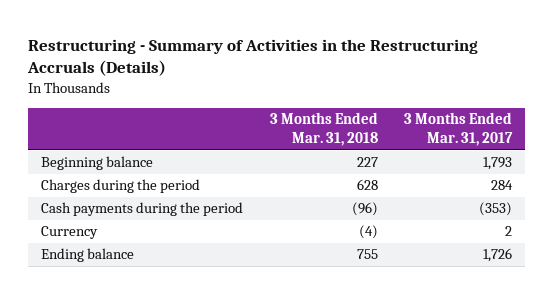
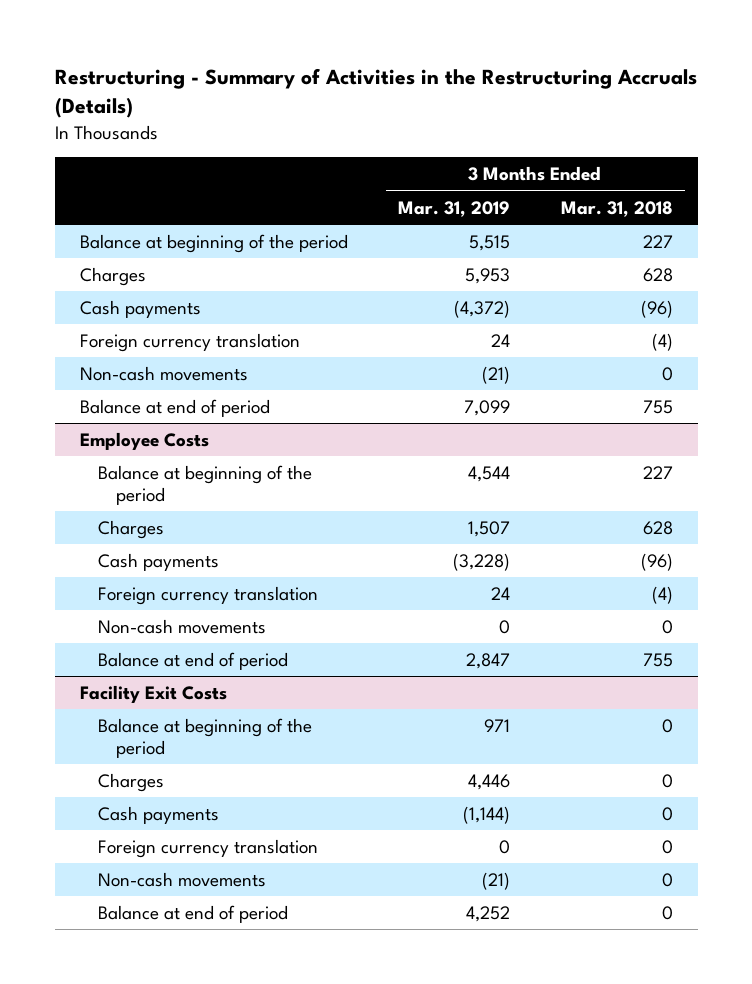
- | 3 Months Ended Mar. 31, 2018 | 3 Months Ended Mar. 31, 2017
+ | 3 Months Ended Mar. 31, 2019 | 3 Months Ended Mar. 31, 2018
- Beginning balance | 227 | 1,793
- Charges during the period | 628 | 284
- Cash payments during the period | (96) | (353)
- Currency | (4) | 2
- Ending balance | 755 | 1,726
+ Balance at beginning of the period | 5,515 | 227
+ Charges | 5,953 | 628
+ Cash payments | (4,372) | (96)
+ Foreign currency translation | 24 | (4)
+ Non-cash movements | (21) | 0
+ Balance at end of period | 7,099 | 755
+ Employee Costs
+ Balance at beginning of the period | 4,544 | 227
+ Charges | 1,507 | 628
+ Cash payments | (3,228) | (96)
+ Foreign currency translation | 24 | (4)
+ Non-cash movements | 0 | 0
+ Balance at end of period | 2,847 | 755
+ Facility Exit Costs
+ Balance at beginning of the period | 971 | 0
+ Charges | 4,446 | 0
+ Cash payments | (1,144) | 0
+ Foreign currency translation | 0 | 0
+ Non-cash movements | (21) | 0
+ Balance at end of period | 4,252 | 0

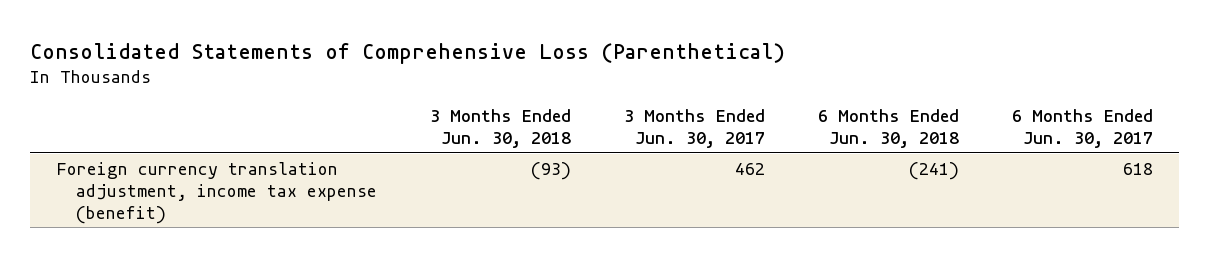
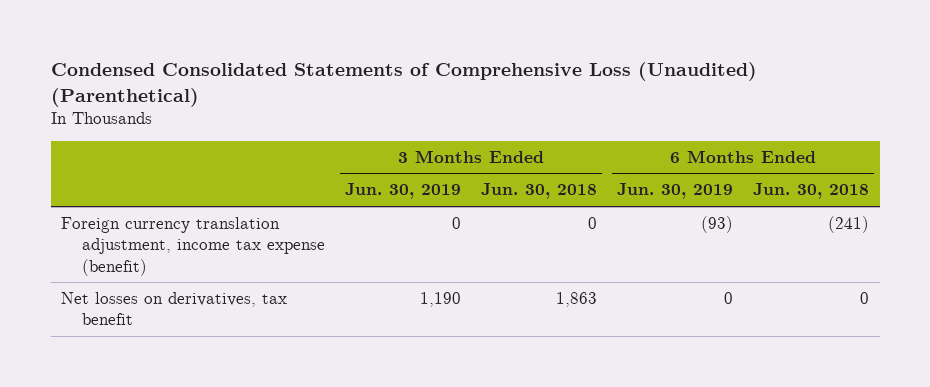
- Consolidated Statements of Comprehensive Loss (Parenthetical)
+ Condensed Consolidated Statements of Comprehensive Loss (Unaudited) (Parenthetical)
- | 3 Months Ended Jun. 30, 2018 | 3 Months Ended Jun. 30, 2017 | 6 Months Ended Jun. 30, 2018 | 6 Months Ended Jun. 30, 2017
+ | 3 Months Ended Jun. 30, 2019 | 3 Months Ended Jun. 30, 2018 | 6 Months Ended Jun. 30, 2019 | 6 Months Ended Jun. 30, 2018
- Foreign currency translation adjustment, income tax expense (benefit) | (93) | 462 | (241) | 618
+ Foreign currency translation adjustment, income tax expense (benefit) | 0 | 0 | (93) | (241)
+ Net losses on derivatives, tax benefit | 1,190 | 1,863 | 0 | 0

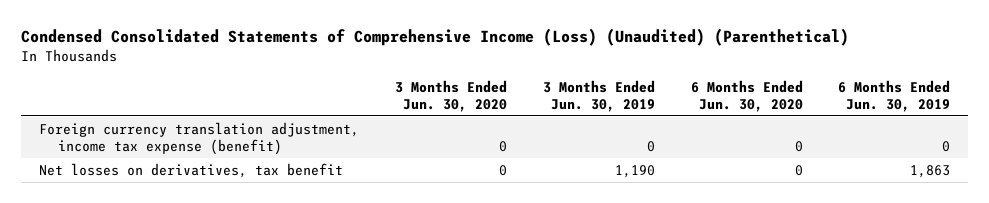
- Condensed Consolidated Statements of Comprehensive Loss (Unaudited) (Parenthetical)
+ Condensed Consolidated Statements of Comprehensive Income (Loss) (Unaudited) (Parenthetical)
- | 3 Months Ended Jun. 30, 2019 | 3 Months Ended Jun. 30, 2018 | 6 Months Ended Jun. 30, 2019 | 6 Months Ended Jun. 30, 2018
+ | 3 Months Ended Jun. 30, 2020 | 3 Months Ended Jun. 30, 2019 | 6 Months Ended Jun. 30, 2020 | 6 Months Ended Jun. 30, 2019
- Foreign currency translation adjustment, income tax expense (benefit) | 0 | 0 | (93) | (241)
- Net losses on derivatives, tax benefit | 1,190 | 1,863 | 0 | 0
+ Foreign currency translation adjustment, income tax expense (benefit) | 0 | 0 | 0 | 0
+ Net losses on derivatives, tax benefit | 0 | 1,190 | 0 | 1,863

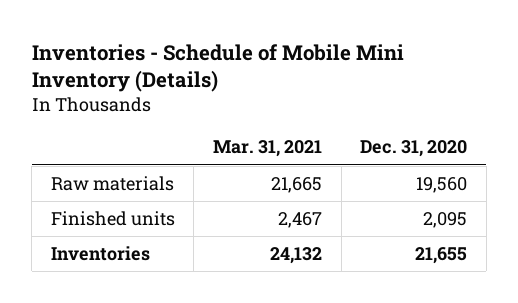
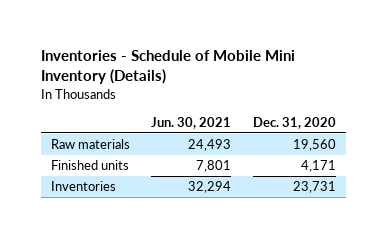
- | Mar. 31, 2021 | Dec. 31, 2020
+ | Jun. 30, 2021 | Dec. 31, 2020
- Finished units | 2,467 | 2,095
- Inventories | 24,132 | 21,655
+ Finished units | 7,801 | 4,171
+ Inventories | 32,294 | 23,731

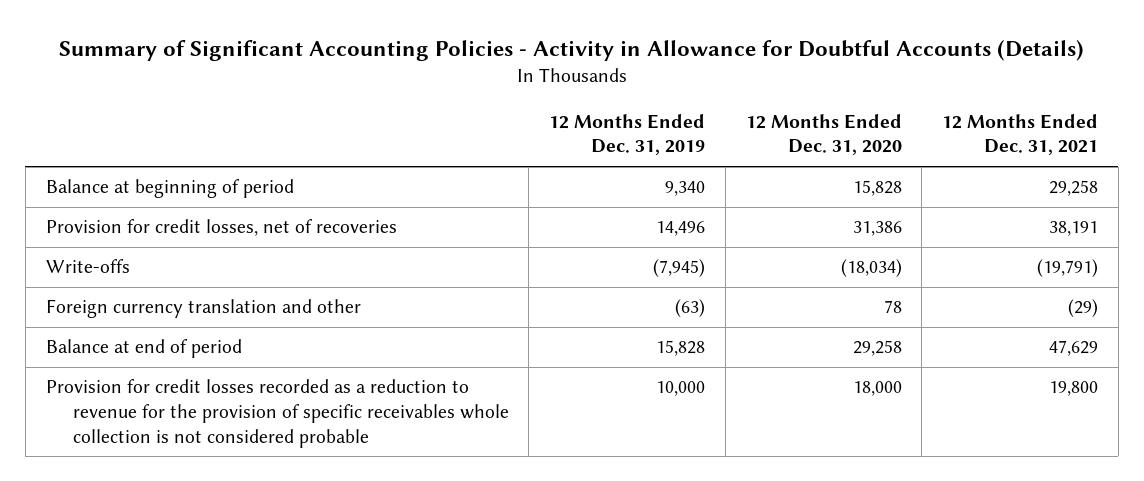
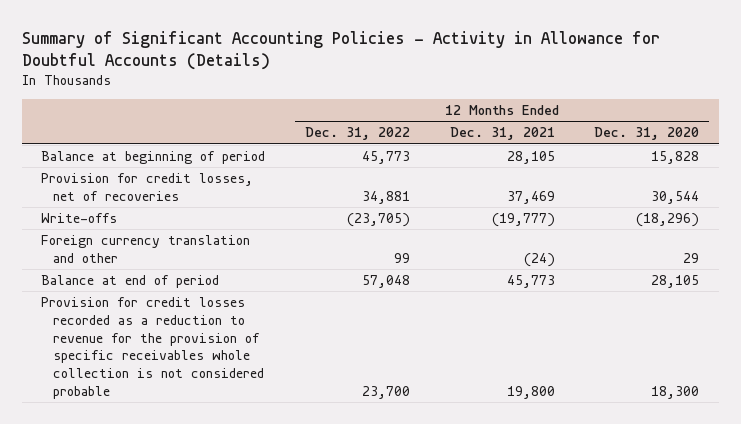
- | 12 Months Ended Dec. 31, 2019 | 12 Months Ended Dec. 31, 2020 | 12 Months Ended Dec. 31, 2021
+ | 12 Months Ended Dec. 31, 2022 | 12 Months Ended Dec. 31, 2021 | 12 Months Ended Dec. 31, 2020
- Balance at beginning of period | 9,340 | 15,828 | 29,258
- Provision for credit losses, net of recoveries | 14,496 | 31,386 | 38,191
- Write-offs | (7,945) | (18,034) | (19,791)
- Foreign currency translation and other | (63) | 78 | (29)
- Balance at end of period | 15,828 | 29,258 | 47,629
- Provision for credit losses recorded as a reduction to revenue for the provision of specific receivables whole collection is not considered probable | 10,000 | 18,000 | 19,800
+ Balance at beginning of period | 45,773 | 28,105 | 15,828
+ Provision for credit losses, net of recoveries | 34,881 | 37,469 | 30,544
+ Write-offs | (23,705) | (19,777) | (18,296)
+ Foreign currency translation and other | 99 | (24) | 29
+ Balance at end of period | 57,048 | 45,773 | 28,105
+ Provision for credit losses recorded as a reduction to revenue for the provision of specific receivables whole collection is not considered probable | 23,700 | 19,800 | 18,300

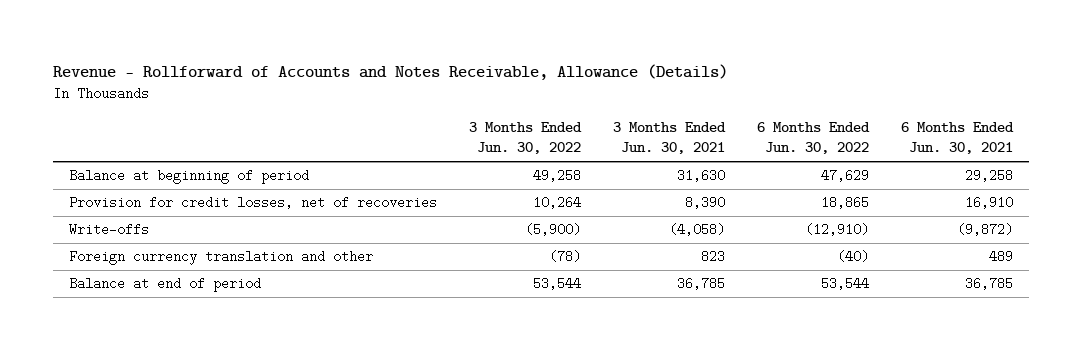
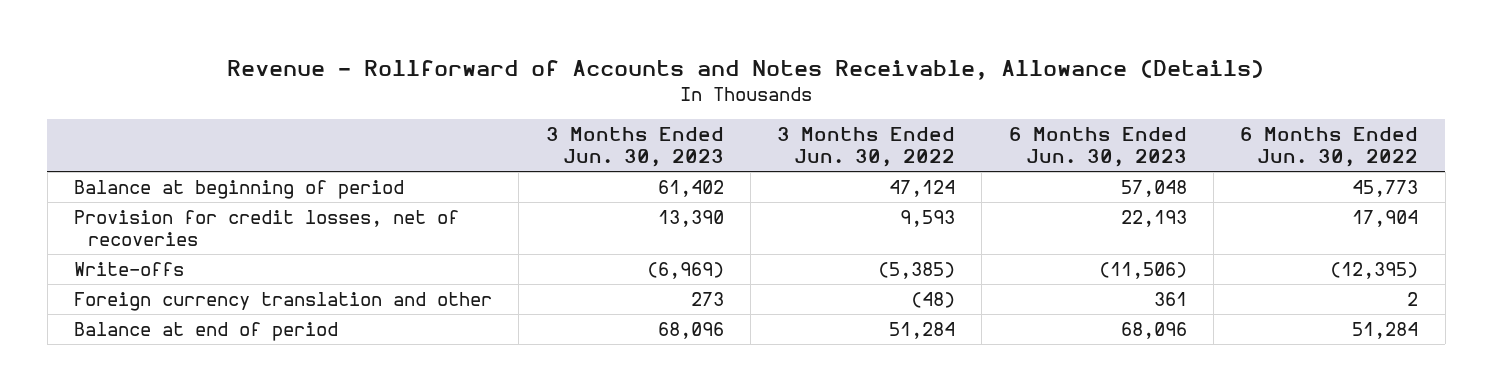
- | 3 Months Ended Jun. 30, 2022 | 3 Months Ended Jun. 30, 2021 | 6 Months Ended Jun. 30, 2022 | 6 Months Ended Jun. 30, 2021
+ | 3 Months Ended Jun. 30, 2023 | 3 Months Ended Jun. 30, 2022 | 6 Months Ended Jun. 30, 2023 | 6 Months Ended Jun. 30, 2022
- Balance at beginning of period | 49,258 | 31,630 | 47,629 | 29,258
- Provision for credit losses, net of recoveries | 10,264 | 8,390 | 18,865 | 16,910
- Write-offs | (5,900) | (4,058) | (12,910) | (9,872)
- Foreign currency translation and other | (78) | 823 | (40) | 489
- Balance at end of period | 53,544 | 36,785 | 53,544 | 36,785
+ Balance at beginning of period | 61,402 | 47,124 | 57,048 | 45,773
+ Provision for credit losses, net of recoveries | 13,390 | 9,593 | 22,193 | 17,904
+ Write-offs | (6,969) | (5,385) | (11,506) | (12,395)
+ Foreign currency translation and other | 273 | (48) | 361 | 2
+ Balance at end of period | 68,096 | 51,284 | 68,096 | 51,284

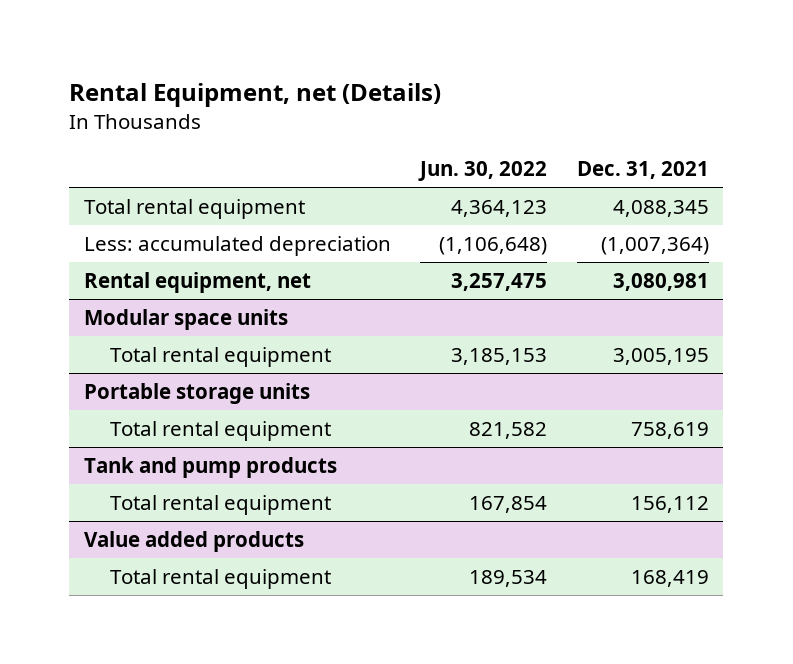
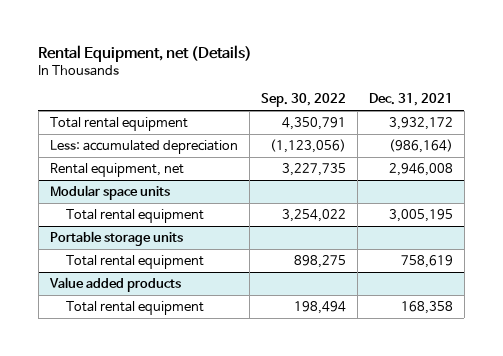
- | Jun. 30, 2022 | Dec. 31, 2021
+ | Sep. 30, 2022 | Dec. 31, 2021
- Total rental equipment | 4,364,123 | 4,088,345
- Less: accumulated depreciation | (1,106,648) | (1,007,364)
- Rental equipment, net | 3,257,475 | 3,080,981
+ Total rental equipment | 4,350,791 | 3,932,172
+ Less: accumulated depreciation | (1,123,056) | (986,164)
+ Rental equipment, net | 3,227,735 | 2,946,008
- Tank and pump products
- Total rental equipment | 167,854 | 156,112
@ Value added products
- Total rental equipment | 189,534 | 168,419
+ Total rental equipment | 198,494 | 168,358

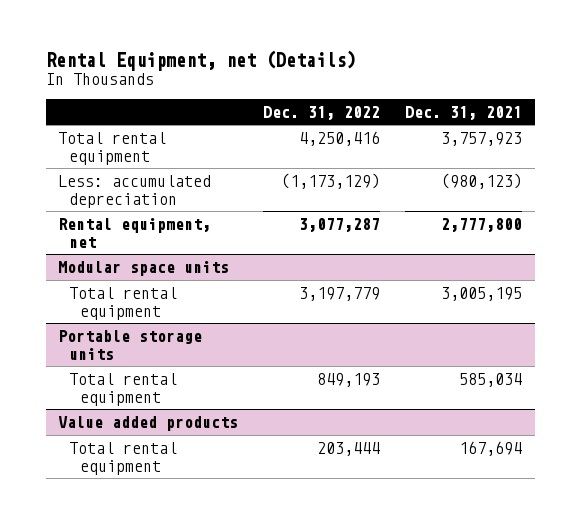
- | Sep. 30, 2022 | Dec. 31, 2021
+ | Dec. 31, 2022 | Dec. 31, 2021
- Total rental equipment | 4,350,791 | 3,932,172
- Less: accumulated depreciation | (1,123,056) | (986,164)
- Rental equipment, net | 3,227,735 | 2,946,008
+ Total rental equipment | 4,250,416 | 3,757,923
+ Less: accumulated depreciation | (1,173,129) | (980,123)
+ Rental equipment, net | 3,077,287 | 2,777,800
@ Portable storage units
- Total rental equipment | 898,275 | 758,619
+ Total rental equipment | 849,193 | 585,034
@ Value added products
- Total rental equipment | 198,494 | 168,358
+ Total rental equipment | 203,444 | 167,694

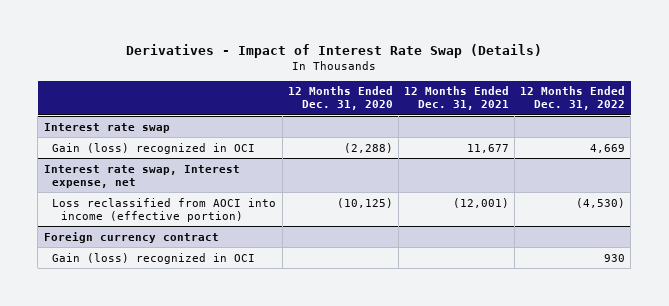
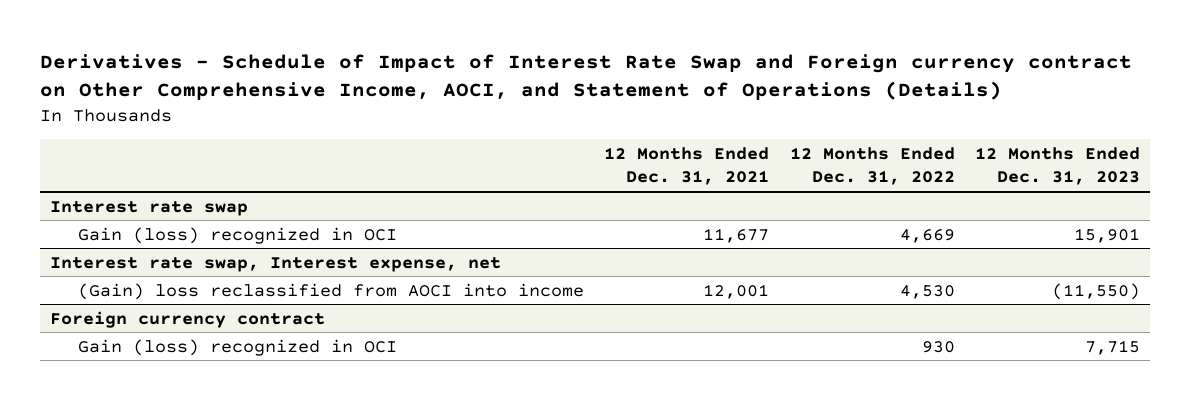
- Derivatives - Impact of Interest Rate Swap (Details)
+ Derivatives - Schedule of Impact of Interest Rate Swap and Foreign currency contract on Other Comprehensive Income, AOCI, and Statement of Operations (Details)
- | 12 Months Ended Dec. 31, 2020 | 12 Months Ended Dec. 31, 2021 | 12 Months Ended Dec. 31, 2022
+ | 12 Months Ended Dec. 31, 2021 | 12 Months Ended Dec. 31, 2022 | 12 Months Ended Dec. 31, 2023
@ Interest rate swap, Interest expense, net
- Loss reclassified from AOCI into income (effective portion) | (10,125) | (12,001) | (4,530)
+ (Gain) loss reclassified from AOCI into income | 12,001 | 4,530 | (11,550)

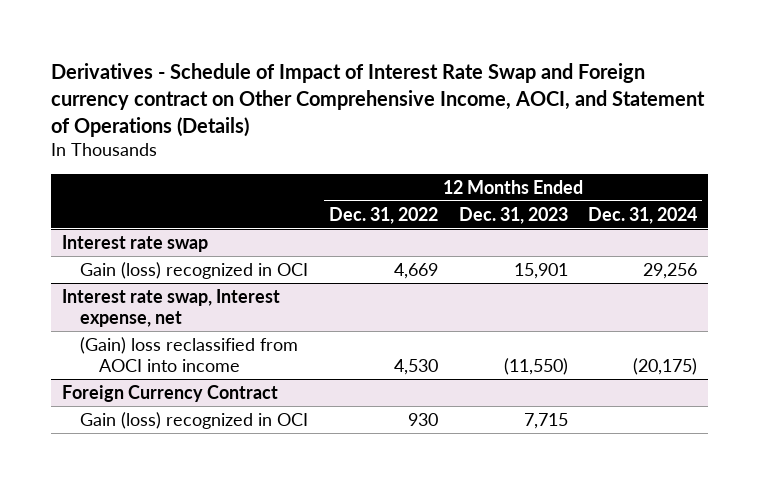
- | 12 Months Ended Dec. 31, 2021 | 12 Months Ended Dec. 31, 2022 | 12 Months Ended Dec. 31, 2023
+ | 12 Months Ended Dec. 31, 2022 | 12 Months Ended Dec. 31, 2023 | 12 Months Ended Dec. 31, 2024
- Foreign currency contract
+ Foreign Currency Contract

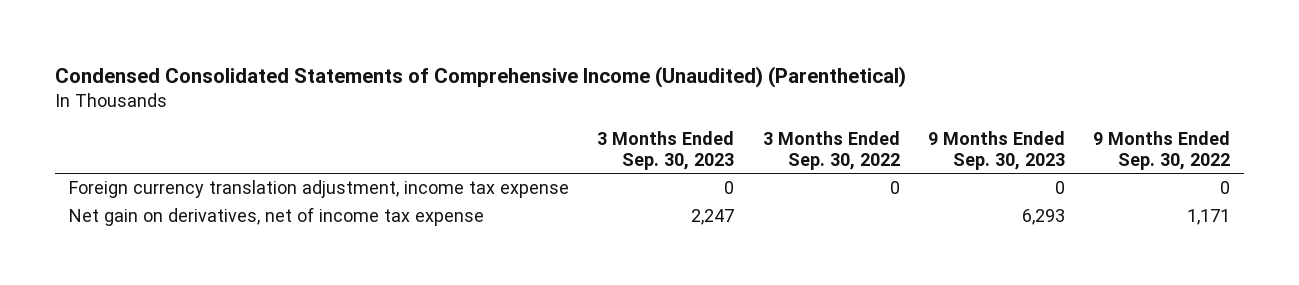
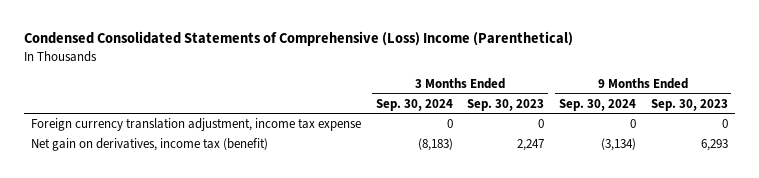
- Condensed Consolidated Statements of Comprehensive Income (Unaudited) (Parenthetical)
+ Condensed Consolidated Statements of Comprehensive (Loss) Income (Parenthetical)
- | 3 Months Ended Sep. 30, 2023 | 3 Months Ended Sep. 30, 2022 | 9 Months Ended Sep. 30, 2023 | 9 Months Ended Sep. 30, 2022
+ | 3 Months Ended Sep. 30, 2024 | 3 Months Ended Sep. 30, 2023 | 9 Months Ended Sep. 30, 2024 | 9 Months Ended Sep. 30, 2023
- Net gain on derivatives, net of income tax expense | 2,247 | | 6,293 | 1,171
+ Net gain on derivatives, income tax (benefit) | (8,183) | 2,247 | (3,134) | 6,293

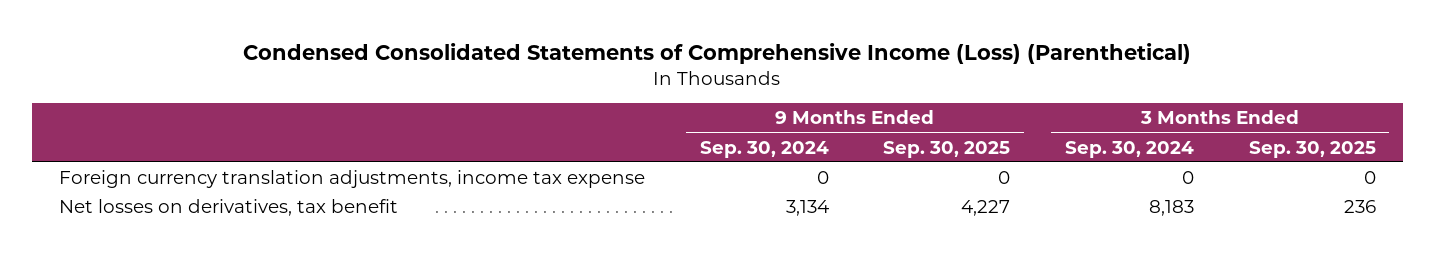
- Condensed Consolidated Statements of Comprehensive (Loss) Income (Parenthetical)
+ Condensed Consolidated Statements of Comprehensive Income (Loss) (Parenthetical)
- | 3 Months Ended Sep. 30, 2024 | 3 Months Ended Sep. 30, 2023 | 9 Months Ended Sep. 30, 2024 | 9 Months Ended Sep. 30, 2023
+ | 9 Months Ended Sep. 30, 2024 | 9 Months Ended Sep. 30, 2025 | 3 Months Ended Sep. 30, 2024 | 3 Months Ended Sep. 30, 2025
- Foreign currency translation adjustment, income tax expense | 0 | 0 | 0 | 0
- Net gain on derivatives, income tax (benefit) | (8,183) | 2,247 | (3,134) | 6,293
+ Foreign currency translation adjustments, income tax expense | 0 | 0 | 0 | 0
+ Net losses on derivatives, tax benefit | 3,134 | 4,227 | 8,183 | 236

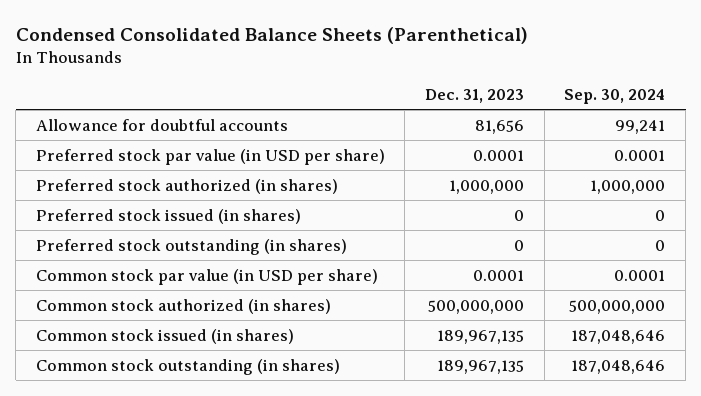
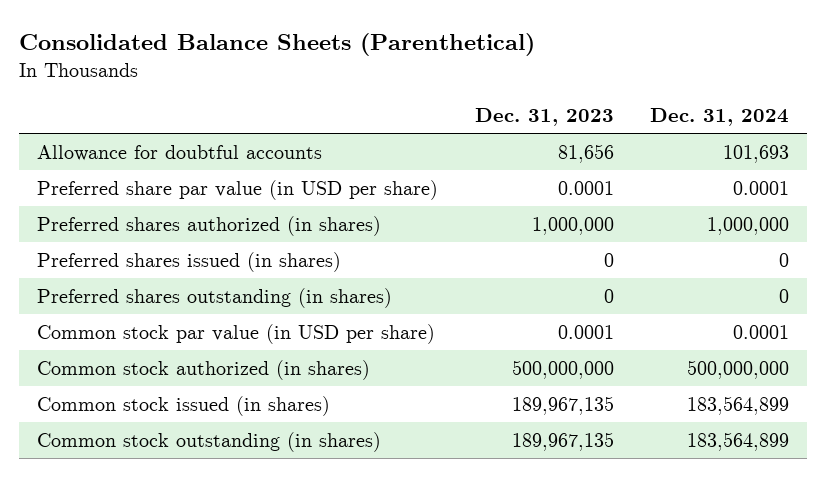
- Condensed Consolidated Balance Sheets (Parenthetical)
+ Consolidated Balance Sheets (Parenthetical)
- | Dec. 31, 2023 | Sep. 30, 2024
+ | Dec. 31, 2023 | Dec. 31, 2024
- Preferred stock par value (in USD per share) | 0.0001 | 0.0001
- Preferred stock authorized (in shares) | 1,000,000 | 1,000,000
- Preferred stock issued (in shares) | 0 | 0
- Preferred stock outstanding (in shares) | 0 | 0
+ Preferred share par value (in USD per share) | 0.0001 | 0.0001
+ Preferred shares authorized (in shares) | 1,000,000 | 1,000,000
+ Preferred shares issued (in shares) | 0 | 0
+ Preferred shares outstanding (in shares) | 0 | 0

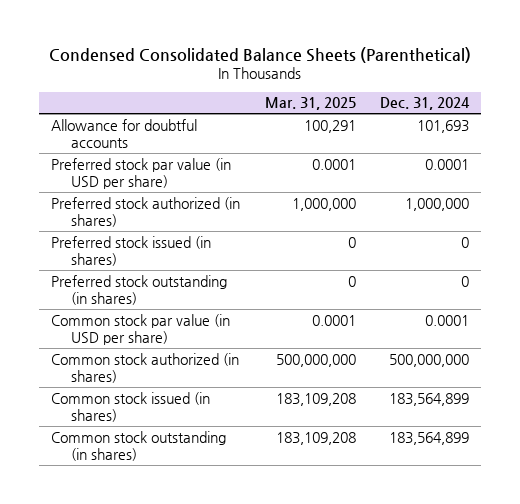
- Consolidated Balance Sheets (Parenthetical)
+ Condensed Consolidated Balance Sheets (Parenthetical)
- | Dec. 31, 2023 | Dec. 31, 2024
+ | Mar. 31, 2025 | Dec. 31, 2024
- Preferred share par value (in USD per share) | 0.0001 | 0.0001
- Preferred shares authorized (in shares) | 1,000,000 | 1,000,000
- Preferred shares issued (in shares) | 0 | 0
- Preferred shares outstanding (in shares) | 0 | 0
+ Preferred stock par value (in USD per share) | 0.0001 | 0.0001
+ Preferred stock authorized (in shares) | 1,000,000 | 1,000,000
+ Preferred stock issued (in shares) | 0 | 0
+ Preferred stock outstanding (in shares) | 0 | 0

